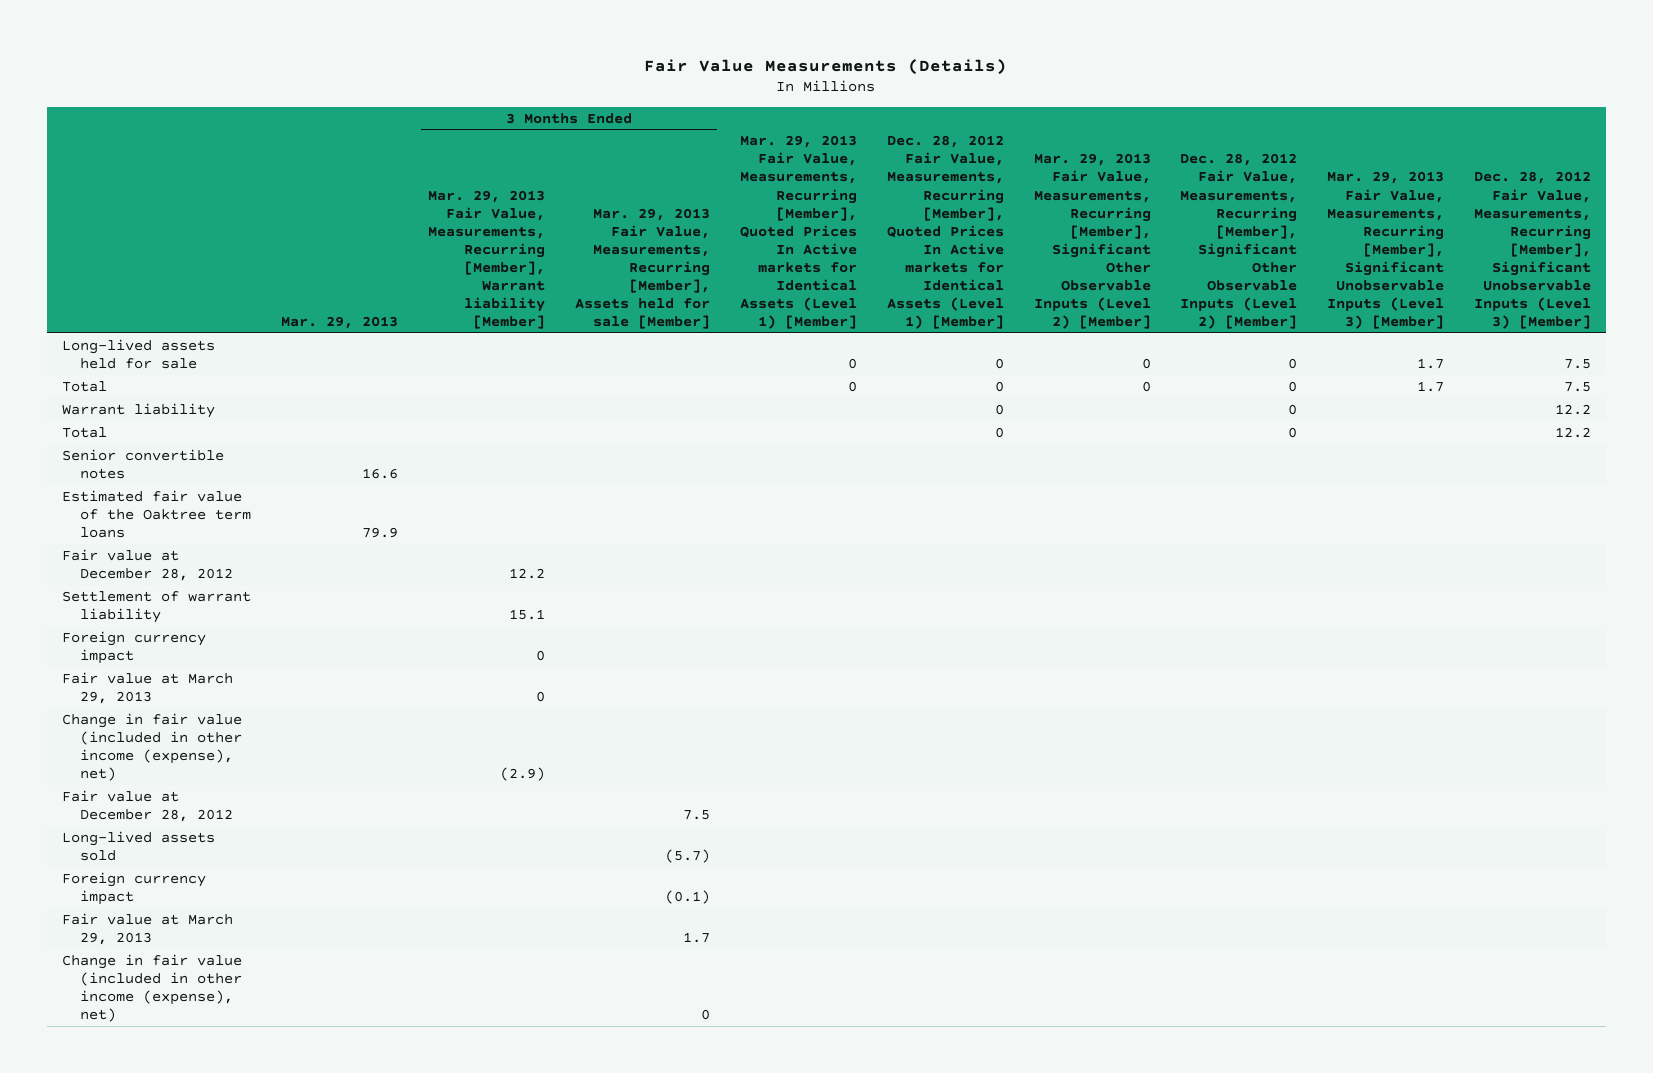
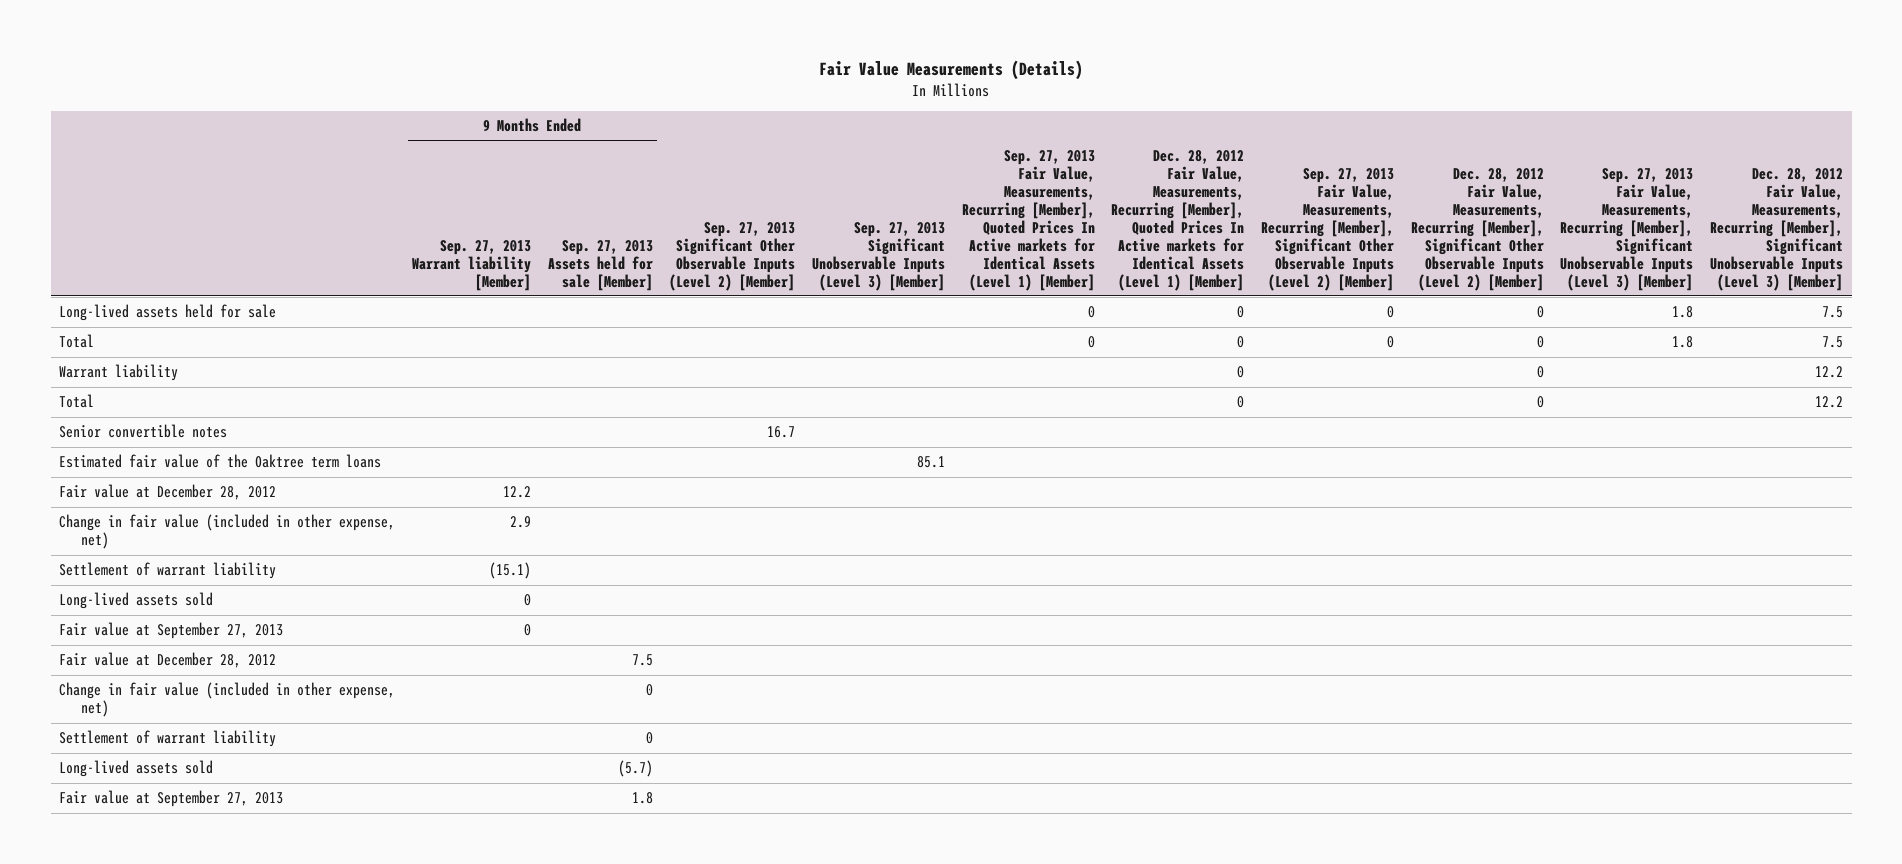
- | Mar. 29, 2013 | 3 Months Ended Mar. 29, 2013 Fair Value, Measurements, Recurring [Member], Warrant liability [Member] | 3 Months Ended Mar. 29, 2013 Fair Value, Measurements, Recurring [Member], Assets held for sale [Member] | Mar. 29, 2013 Fair Value, Measurements, Recurring [Member], Quoted Prices In Active markets for Identical Assets (Level 1) [Member] | Dec. 28, 2012 Fair Value, Measurements, Recurring [Member], Quoted Prices In Active markets for Identical Assets (Level 1) [Member] | Mar. 29, 2013 Fair Value, Measurements, Recurring [Member], Significant Other Observable Inputs (Level 2) [Member] | Dec. 28, 2012 Fair Value, Measurements, Recurring [Member], Significant Other Observable Inputs (Level 2) [Member] | Mar. 29, 2013 Fair Value, Measurements, Recurring [Member], Significant Unobservable Inputs (Level 3) [Member] | Dec. 28, 2012 Fair Value, Measurements, Recurring [Member], Significant Unobservable Inputs (Level 3) [Member]
+ | 9 Months Ended Sep. 27, 2013 Warrant liability [Member] | 9 Months Ended Sep. 27, 2013 Assets held for sale [Member] | Sep. 27, 2013 Significant Other Observable Inputs (Level 2) [Member] | Sep. 27, 2013 Significant Unobservable Inputs (Level 3) [Member] | Sep. 27, 2013 Fair Value, Measurements, Recurring [Member], Quoted Prices In Active markets for Identical Assets (Level 1) [Member] | Dec. 28, 2012 Fair Value, Measurements, Recurring [Member], Quoted Prices In Active markets for Identical Assets (Level 1) [Member] | Sep. 27, 2013 Fair Value, Measurements, Recurring [Member], Significant Other Observable Inputs (Level 2) [Member] | Dec. 28, 2012 Fair Value, Measurements, Recurring [Member], Significant Other Observable Inputs (Level 2) [Member] | Sep. 27, 2013 Fair Value, Measurements, Recurring [Member], Significant Unobservable Inputs (Level 3) [Member] | Dec. 28, 2012 Fair Value, Measurements, Recurring [Member], Significant Unobservable Inputs (Level 3) [Member]
+ Change in fair value (included in other expense, net) | 2.9 | | | | | | | | |
- Foreign currency impact | | 0 | | | | | | |
- Fair value at March 29, 2013 | | 0 | | | | | | |
- Change in fair value (included in other income (expense), net) | | (2.9) | | | | | | |
+ Long-lived assets sold | 0 | | | | | | | | |
+ Fair value at September 27, 2013 | 0 | | | | | | | | |
+ Change in fair value (included in other expense, net) | | 0 | | | | | | | |
+ Settlement of warrant liability | | 0 | | | | | | | |
- Foreign currency impact | | | (0.1) | | | | | |
- Fair value at March 29, 2013 | | | 1.7 | | | | | |
- Change in fair value (included in other income (expense), net) | | | 0 | | | | | |
+ Fair value at September 27, 2013 | | 1.8 | | | | | | | |

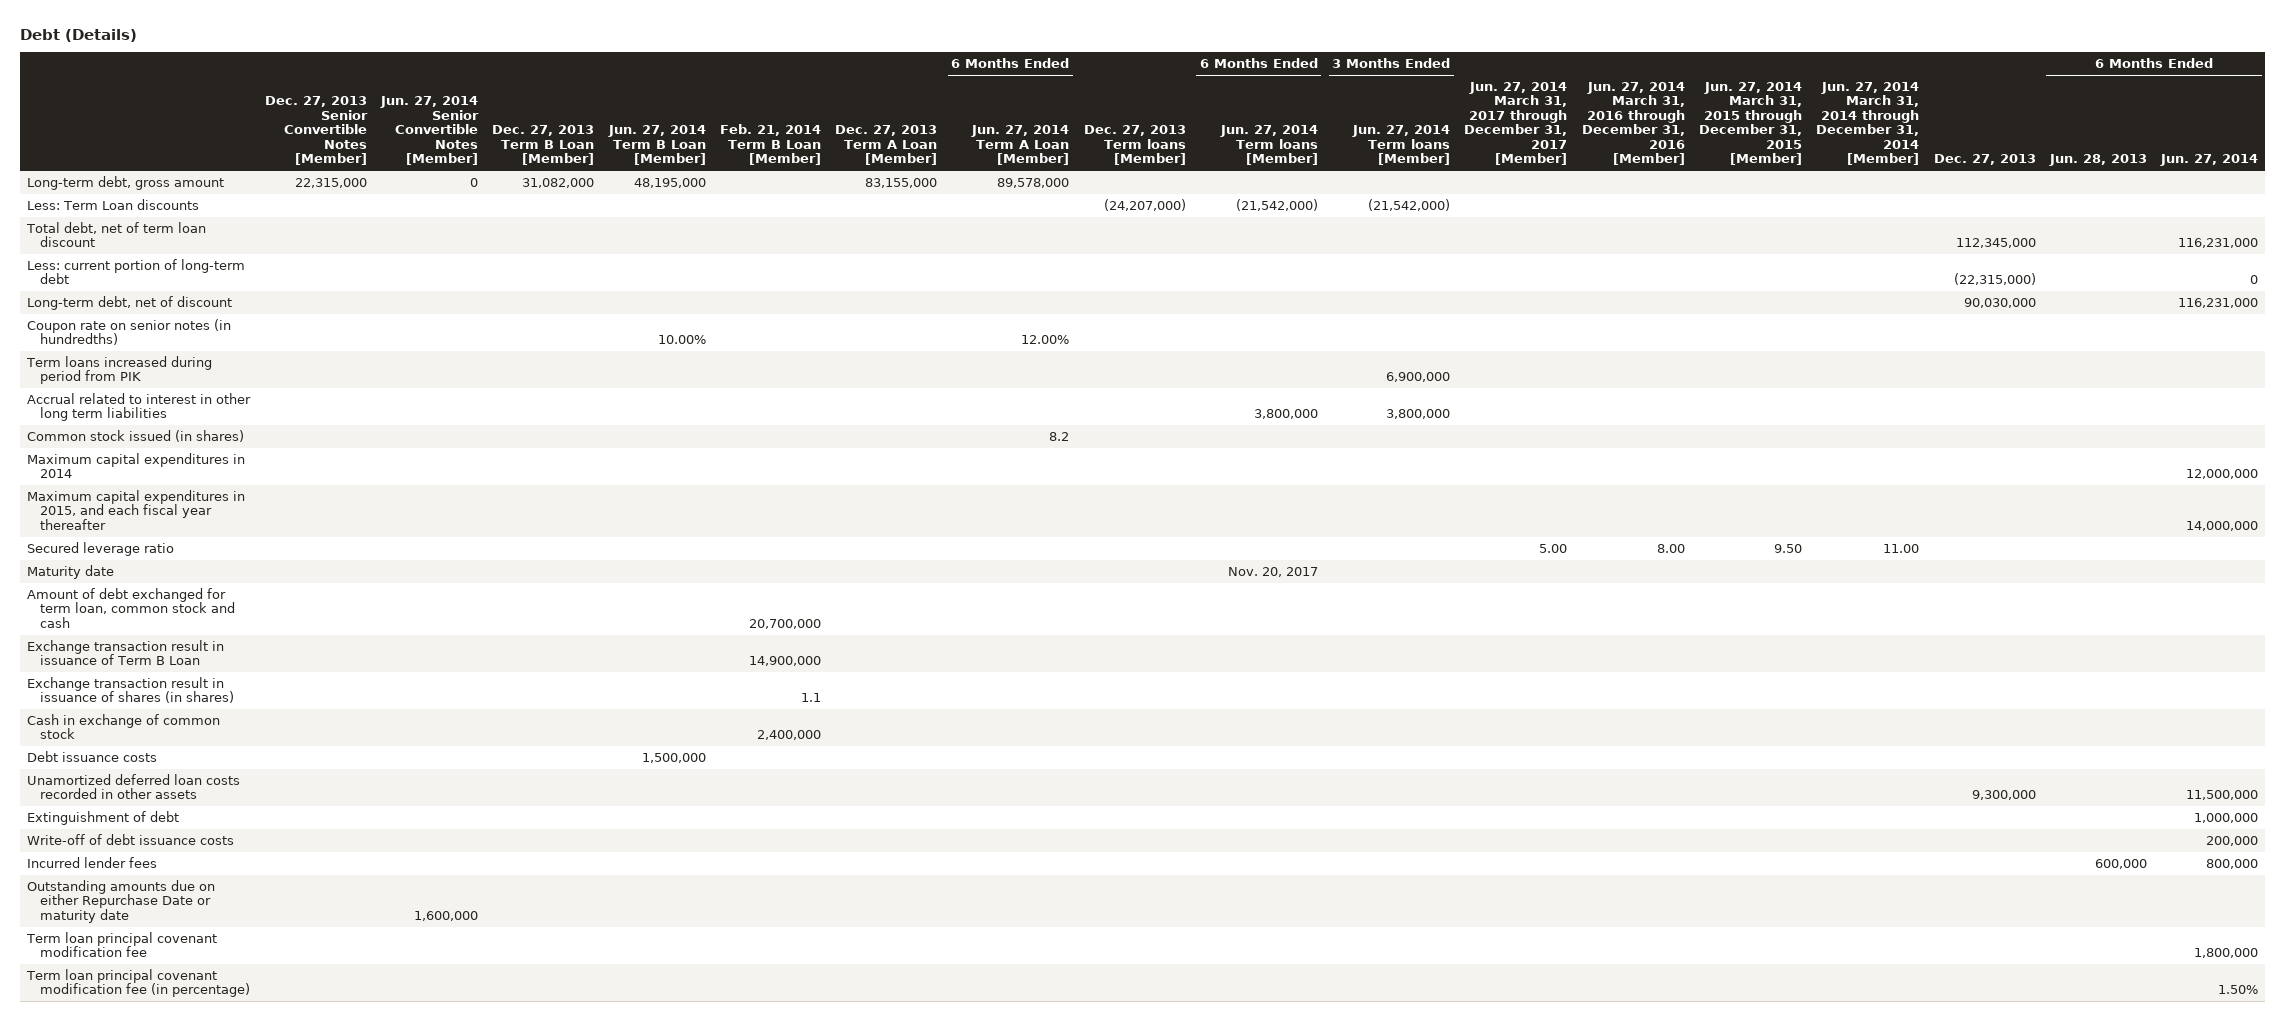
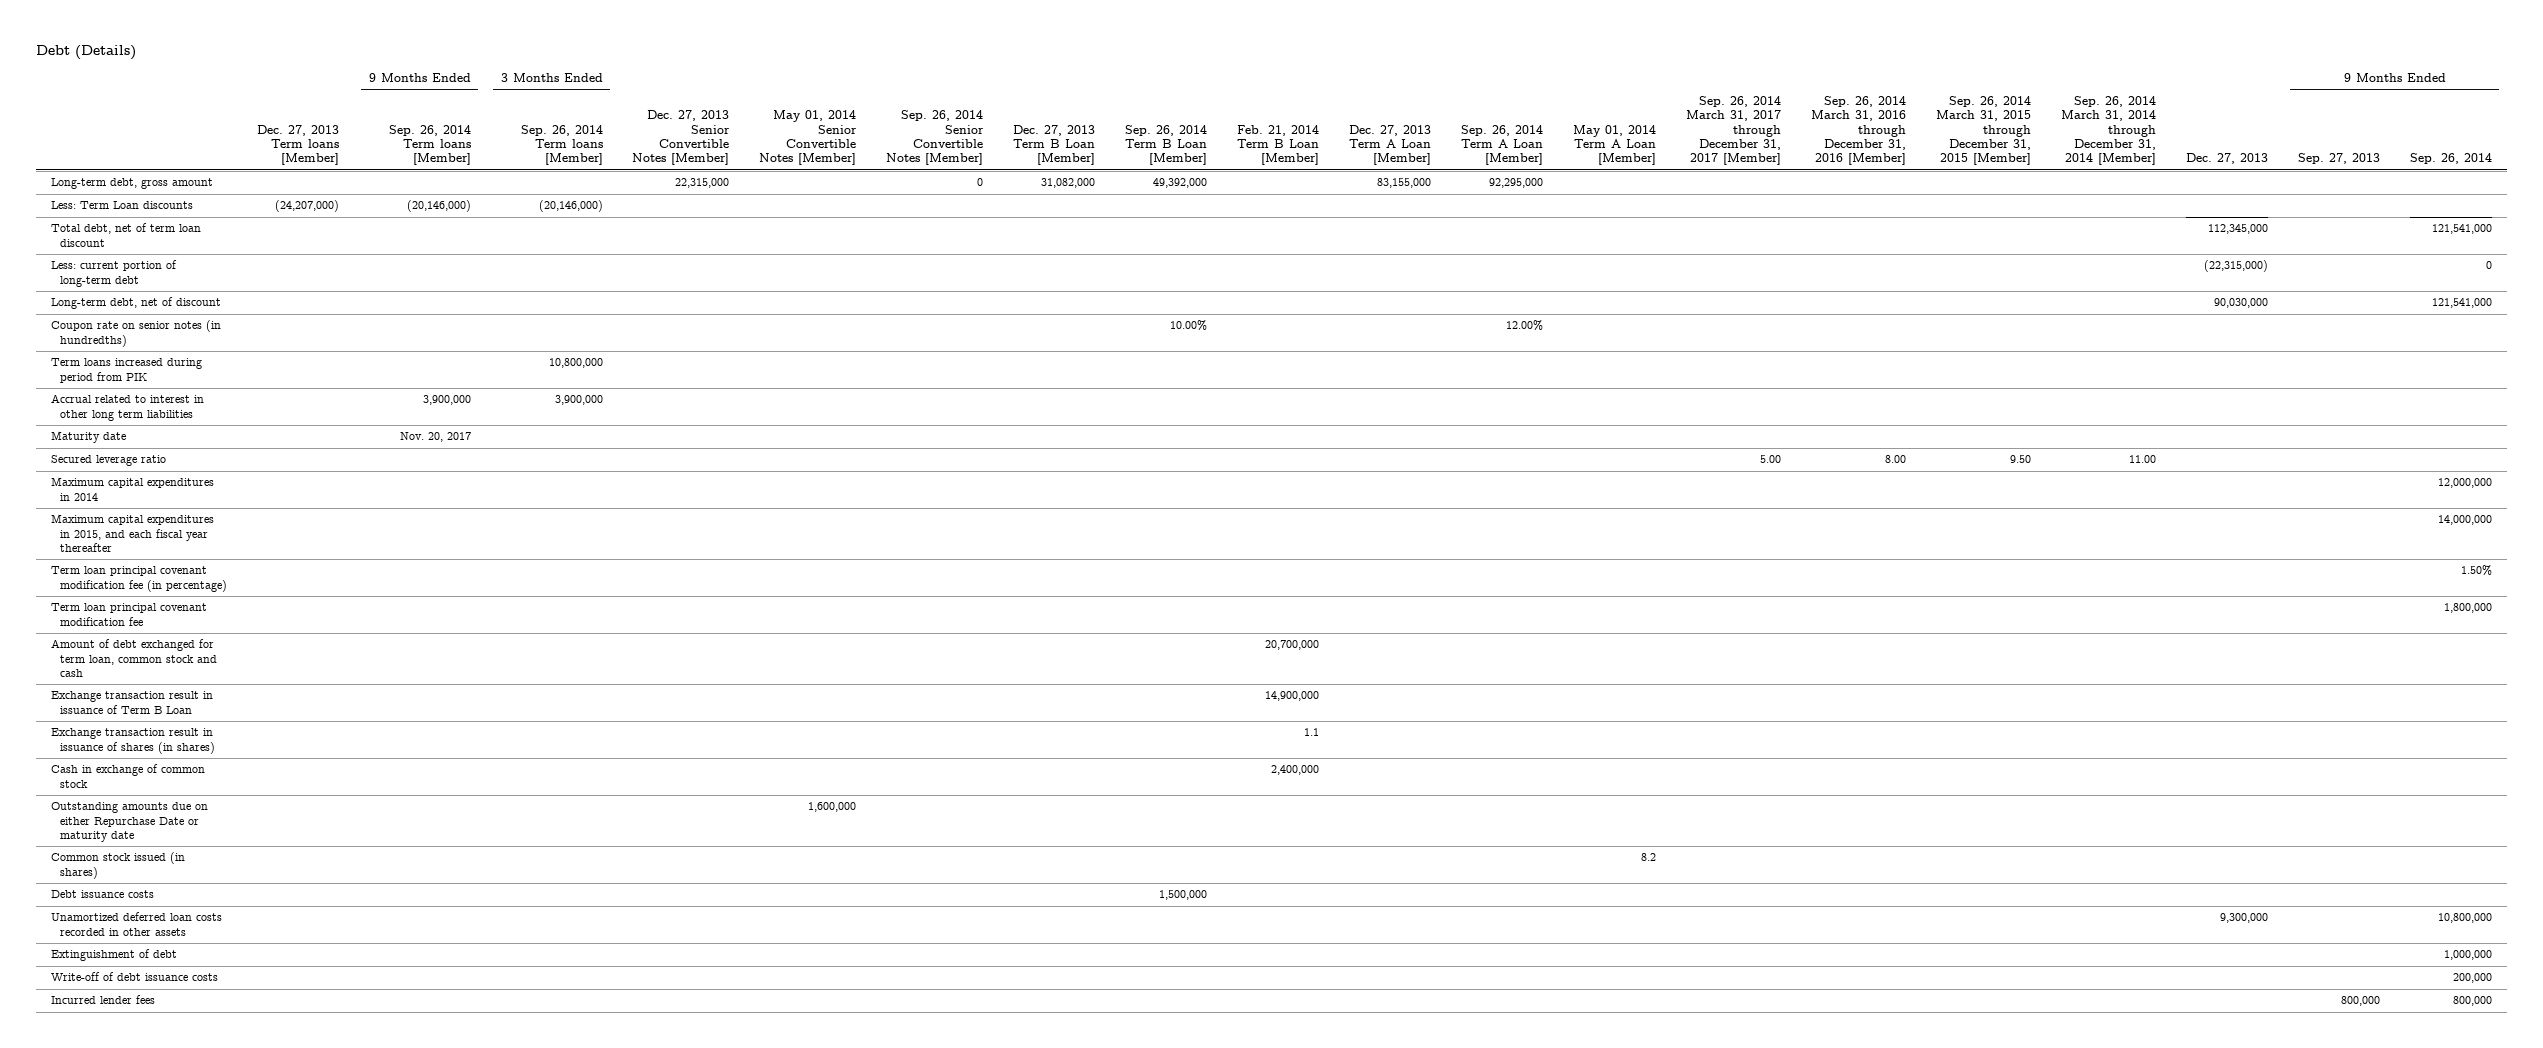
- | Dec. 27, 2013 Senior Convertible Notes [Member] | Jun. 27, 2014 Senior Convertible Notes [Member] | Dec. 27, 2013 Term B Loan [Member] | Jun. 27, 2014 Term B Loan [Member] | Feb. 21, 2014 Term B Loan [Member] | Dec. 27, 2013 Term A Loan [Member] | 6 Months Ended Jun. 27, 2014 Term A Loan [Member] | Dec. 27, 2013 Term loans [Member] | 6 Months Ended Jun. 27, 2014 Term loans [Member] | 3 Months Ended Jun. 27, 2014 Term loans [Member] | Jun. 27, 2014 March 31, 2017 through December 31, 2017 [Member] | Jun. 27, 2014 March 31, 2016 through December 31, 2016 [Member] | Jun. 27, 2014 March 31, 2015 through December 31, 2015 [Member] | Jun. 27, 2014 March 31, 2014 through December 31, 2014 [Member] | Dec. 27, 2013 | 6 Months Ended Jun. 28, 2013 | 6 Months Ended Jun. 27, 2014
+ | Dec. 27, 2013 Term loans [Member] | 9 Months Ended Sep. 26, 2014 Term loans [Member] | 3 Months Ended Sep. 26, 2014 Term loans [Member] | Dec. 27, 2013 Senior Convertible Notes [Member] | May 01, 2014 Senior Convertible Notes [Member] | Sep. 26, 2014 Senior Convertible Notes [Member] | Dec. 27, 2013 Term B Loan [Member] | Sep. 26, 2014 Term B Loan [Member] | Feb. 21, 2014 Term B Loan [Member] | Dec. 27, 2013 Term A Loan [Member] | Sep. 26, 2014 Term A Loan [Member] | May 01, 2014 Term A Loan [Member] | Sep. 26, 2014 March 31, 2017 through December 31, 2017 [Member] | Sep. 26, 2014 March 31, 2016 through December 31, 2016 [Member] | Sep. 26, 2014 March 31, 2015 through December 31, 2015 [Member] | Sep. 26, 2014 March 31, 2014 through December 31, 2014 [Member] | Dec. 27, 2013 | 9 Months Ended Sep. 27, 2013 | 9 Months Ended Sep. 26, 2014
moved up: Maturity date | | Nov. 20, 2017 | | | | | | | | | | | | | | | | |
moved up: Secured leverage ratio | | | | | | | | | | | | | 5.00 | 8.00 | 9.50 | 11.00 | | |
moved up: Term loan principal covenant modification fee (in percentage) | | | | | | | | | | | | | | | | | | | 1.50%
moved up: Term loan principal covenant modification fee | | | | | | | | | | | | | | | | | | | 1,800,000
moved up: Outstanding amounts due on either Repurchase Date or maturity date | | | | | 1,600,000 | | | | | | | | | | | | | |
moved down: Common stock issued (in shares) | | | | | | | | | | | | 8.2 | | | | | | |

